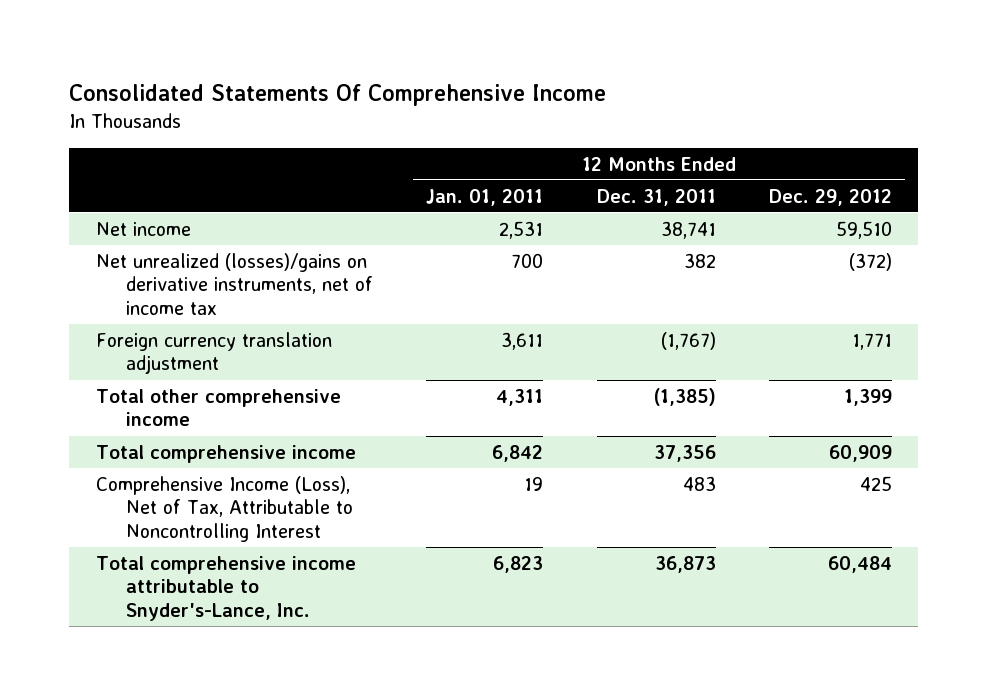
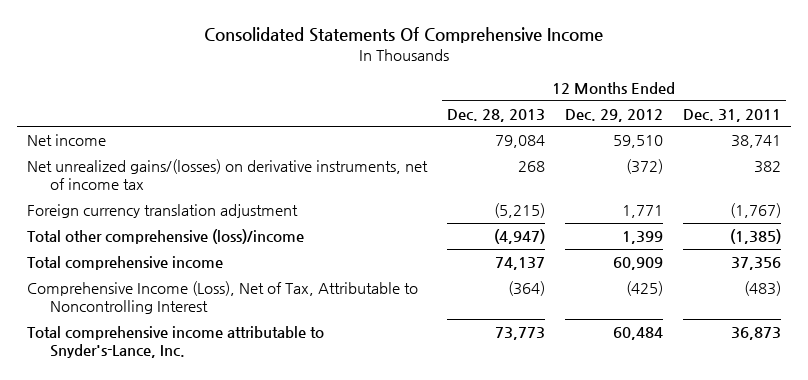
- | 12 Months Ended Jan. 01, 2011 | 12 Months Ended Dec. 31, 2011 | 12 Months Ended Dec. 29, 2012
+ | 12 Months Ended Dec. 28, 2013 | 12 Months Ended Dec. 29, 2012 | 12 Months Ended Dec. 31, 2011
- Net unrealized (losses)/gains on derivative instruments, net of income tax | 700 | 382 | (372)
+ Net unrealized gains/(losses) on derivative instruments, net of income tax | 268 | (372) | 382
- Total other comprehensive income | 4,311 | (1,385) | 1,399
+ Total other comprehensive (loss)/income | (4,947) | 1,399 | (1,385)
- Comprehensive Income (Loss), Net of Tax, Attributable to Noncontrolling Interest | 19 | 483 | 425
+ Comprehensive Income (Loss), Net of Tax, Attributable to Noncontrolling Interest | (364) | (425) | (483)

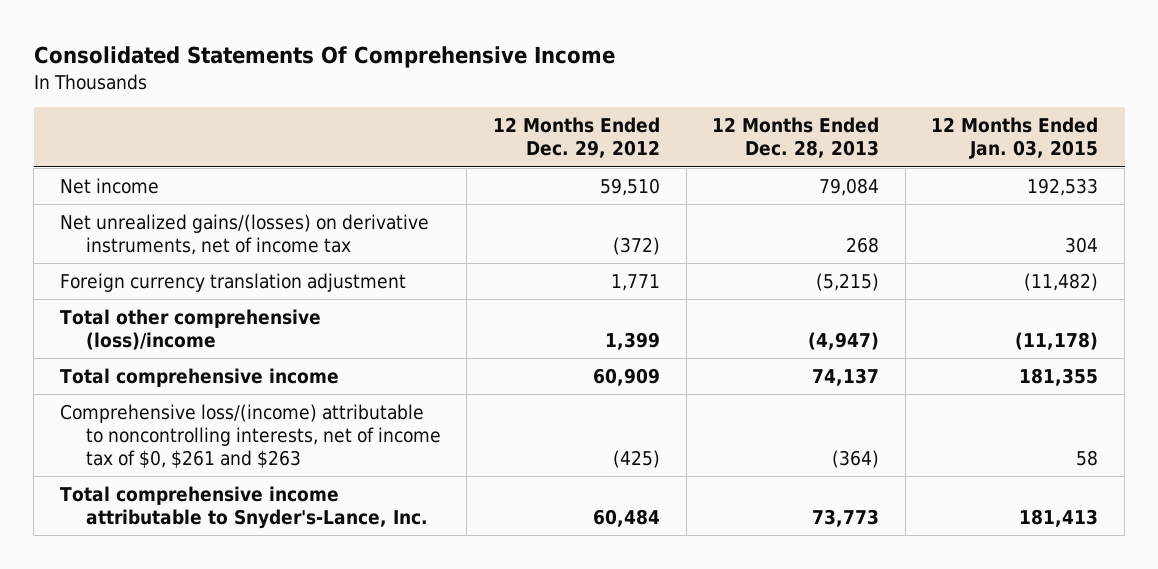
- | 12 Months Ended Dec. 28, 2013 | 12 Months Ended Dec. 29, 2012 | 12 Months Ended Dec. 31, 2011
+ | 12 Months Ended Dec. 29, 2012 | 12 Months Ended Dec. 28, 2013 | 12 Months Ended Jan. 03, 2015
- Comprehensive Income (Loss), Net of Tax, Attributable to Noncontrolling Interest | (364) | (425) | (483)
+ Comprehensive loss/(income) attributable to noncontrolling interests, net of income tax of $0, $261 and $263 | (425) | (364) | 58

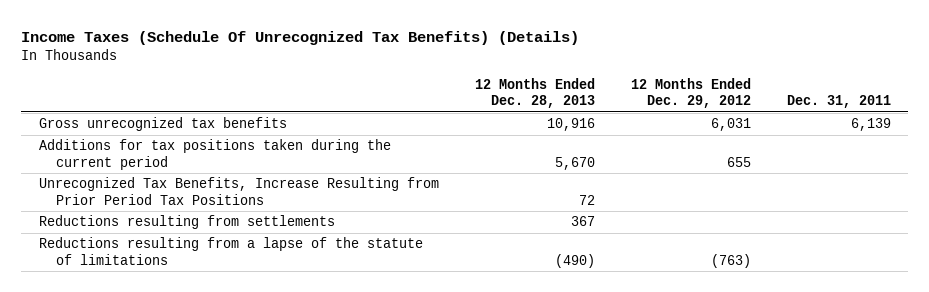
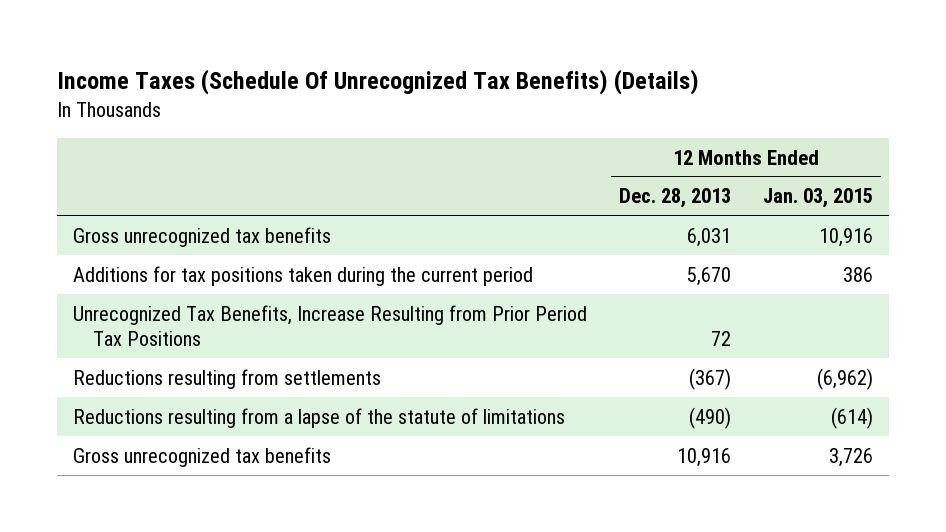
- | 12 Months Ended Dec. 28, 2013 | 12 Months Ended Dec. 29, 2012 | Dec. 31, 2011
+ | 12 Months Ended Dec. 28, 2013 | 12 Months Ended Jan. 03, 2015
+ Gross unrecognized tax benefits | 6,031 | 10,916
- Reductions resulting from settlements | 367 | |
+ Reductions resulting from settlements | (367) | (6,962)
moved down: Gross unrecognized tax benefits | 10,916 | 3,726

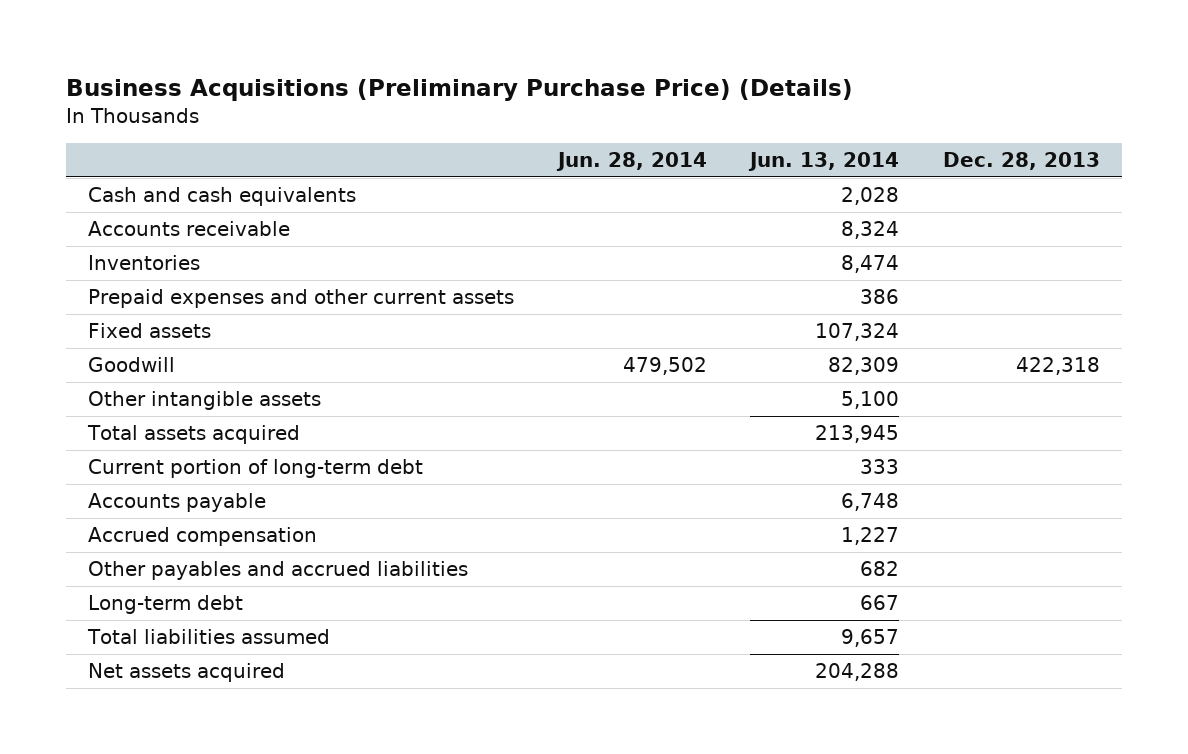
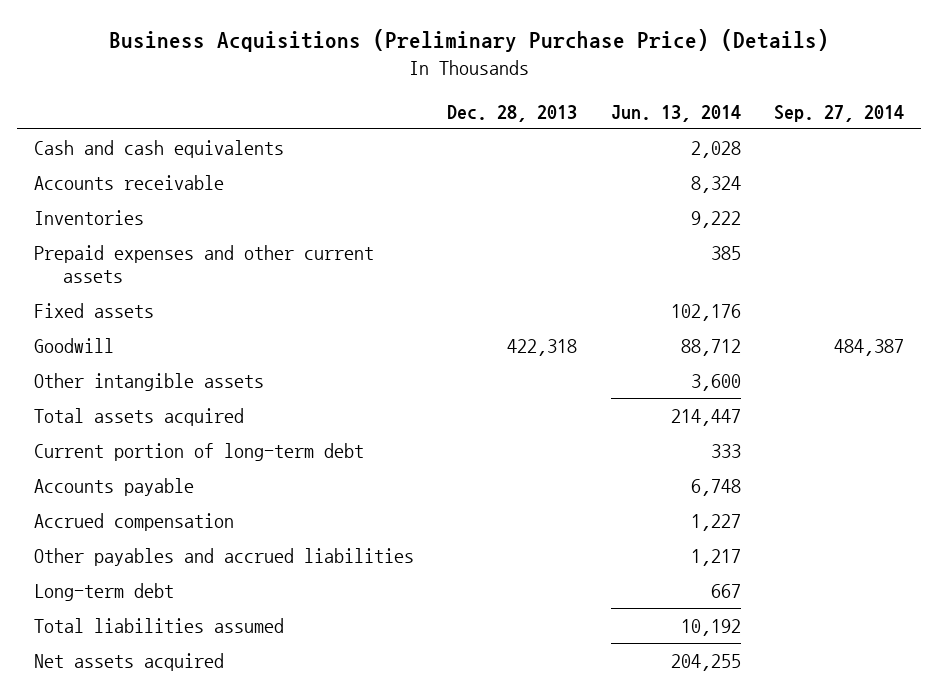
- | Jun. 28, 2014 | Jun. 13, 2014 | Dec. 28, 2013
+ | Dec. 28, 2013 | Jun. 13, 2014 | Sep. 27, 2014
- Inventories | | 8,474 |
- Prepaid expenses and other current assets | | 386 |
- Fixed assets | | 107,324 |
- Goodwill | 479,502 | 82,309 | 422,318
- Other intangible assets | | 5,100 |
- Total assets acquired | | 213,945 |
+ Inventories | | 9,222 |
+ Prepaid expenses and other current assets | | 385 |
+ Fixed assets | | 102,176 |
+ Goodwill | 422,318 | 88,712 | 484,387
+ Other intangible assets | | 3,600 |
+ Total assets acquired | | 214,447 |
- Other payables and accrued liabilities | | 682 |
+ Other payables and accrued liabilities | | 1,217 |
- Total liabilities assumed | | 9,657 |
- Net assets acquired | | 204,288 |
+ Total liabilities assumed | | 10,192 |
+ Net assets acquired | | 204,255 |

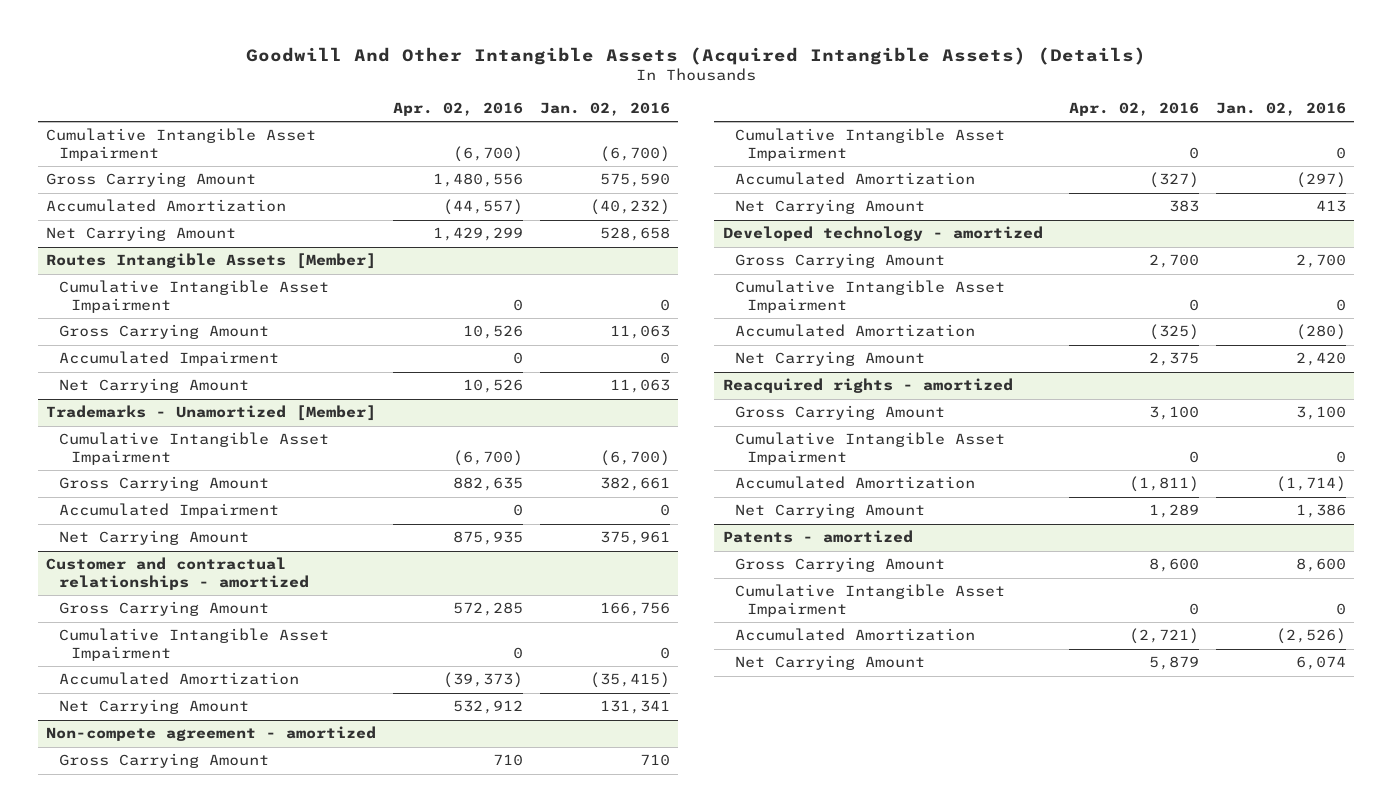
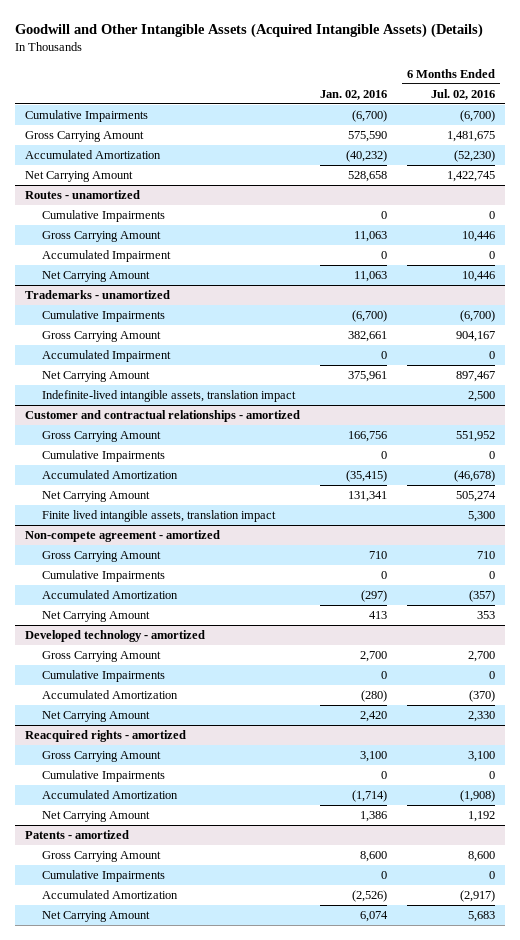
- Goodwill And Other Intangible Assets (Acquired Intangible Assets) (Details)
+ Goodwill and Other Intangible Assets (Acquired Intangible Assets) (Details)
- | Apr. 02, 2016 | Jan. 02, 2016
+ | Jan. 02, 2016 | 6 Months Ended Jul. 02, 2016
- Cumulative Intangible Asset Impairment | (6,700) | (6,700)
+ Cumulative Impairments | (6,700) | (6,700)
- Routes Intangible Assets [Member]
- Cumulative Intangible Asset Impairment | 0 | 0
+ Routes - unamortized
+ Cumulative Impairments | 0 | 0
- Trademarks - Unamortized [Member]
- Cumulative Intangible Asset Impairment | (6,700) | (6,700)
+ Trademarks - unamortized
+ Cumulative Impairments | (6,700) | (6,700)
+ Indefinite-lived intangible assets, translation impact | | 2,500
@ Customer and contractual relationships - amortized
- Cumulative Intangible Asset Impairment | 0 | 0
+ Cumulative Impairments | 0 | 0
+ Finite lived intangible assets, translation impact | | 5,300
@ Non-compete agreement - amortized
- Cumulative Intangible Asset Impairment | 0 | 0
+ Cumulative Impairments | 0 | 0
@ Developed technology - amortized
- Cumulative Intangible Asset Impairment | 0 | 0
+ Cumulative Impairments | 0 | 0
@ Reacquired rights - amortized
- Cumulative Intangible Asset Impairment | 0 | 0
+ Cumulative Impairments | 0 | 0
@ Patents - amortized
- Cumulative Intangible Asset Impairment | 0 | 0
+ Cumulative Impairments | 0 | 0

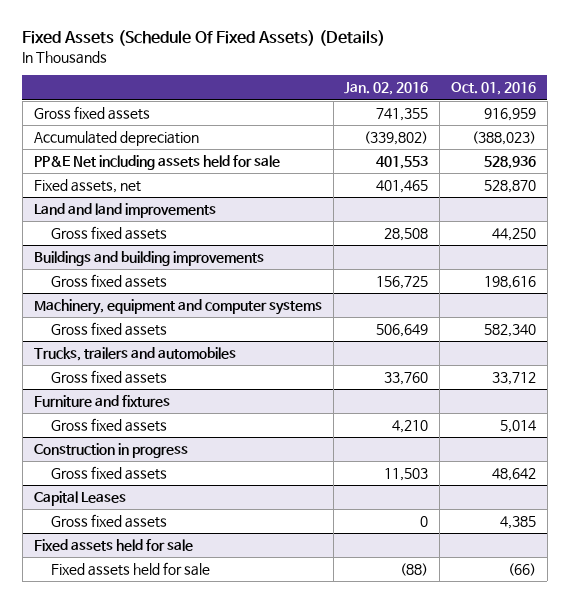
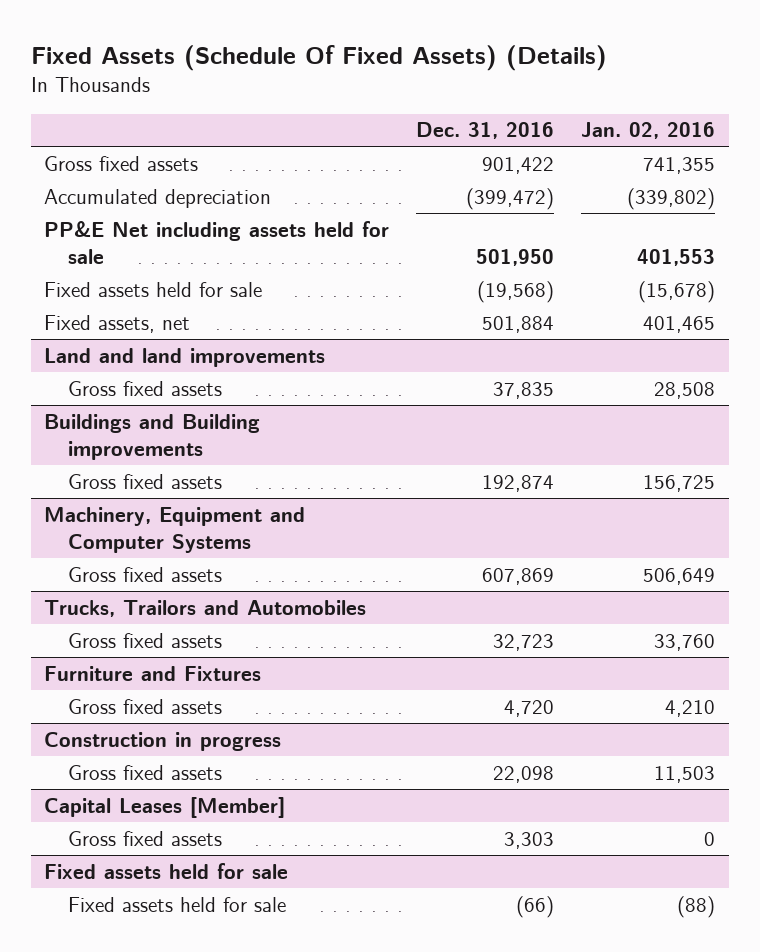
- | Jan. 02, 2016 | Oct. 01, 2016
+ | Dec. 31, 2016 | Jan. 02, 2016
+ Fixed assets held for sale | (19,568) | (15,678)
- Buildings and building improvements
+ Buildings and Building improvements
- Machinery, equipment and computer systems
+ Machinery, Equipment and Computer Systems
- Trucks, trailers and automobiles
+ Trucks, Trailors and Automobiles
- Furniture and fixtures
+ Furniture and Fixtures
- Capital Leases
+ Capital Leases [Member]

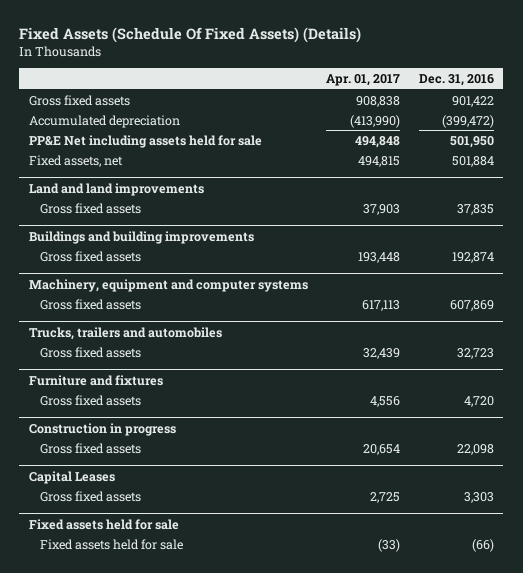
- | Dec. 31, 2016 | Jan. 02, 2016
+ | Apr. 01, 2017 | Dec. 31, 2016
- Fixed assets held for sale | (19,568) | (15,678)
- Buildings and Building improvements
+ Buildings and building improvements
- Machinery, Equipment and Computer Systems
+ Machinery, equipment and computer systems
- Trucks, Trailors and Automobiles
+ Trucks, trailers and automobiles
- Furniture and Fixtures
+ Furniture and fixtures
- Capital Leases [Member]
+ Capital Leases

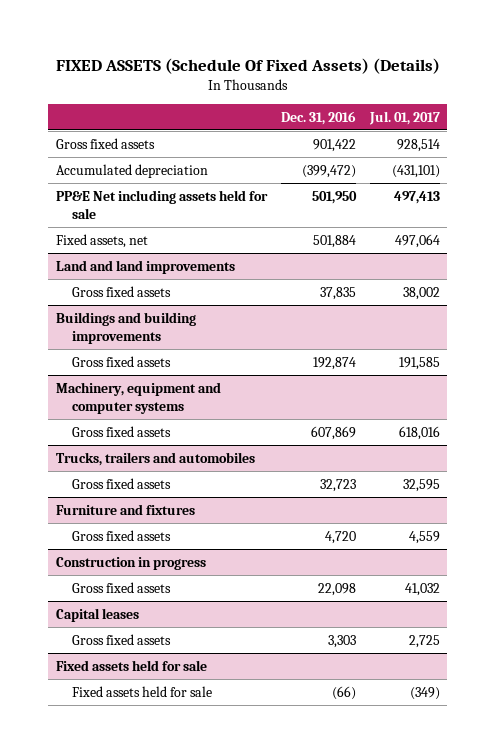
- Fixed Assets (Schedule Of Fixed Assets) (Details)
+ FIXED ASSETS (Schedule Of Fixed Assets) (Details)
- | Apr. 01, 2017 | Dec. 31, 2016
+ | Dec. 31, 2016 | Jul. 01, 2017
- Capital Leases
+ Capital leases

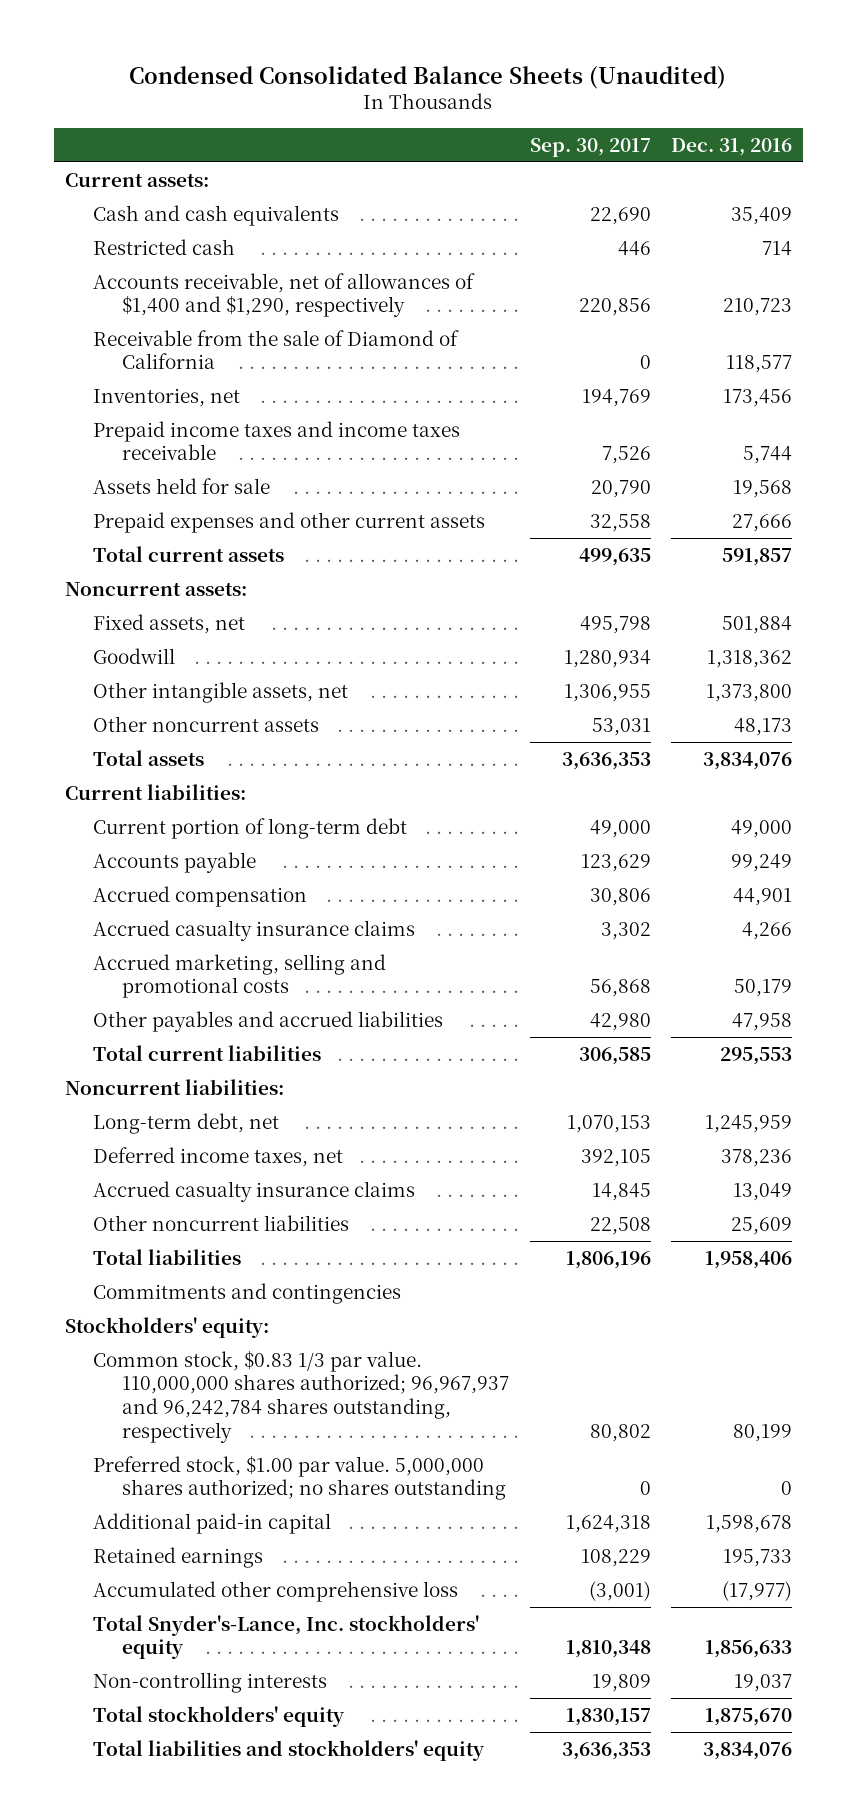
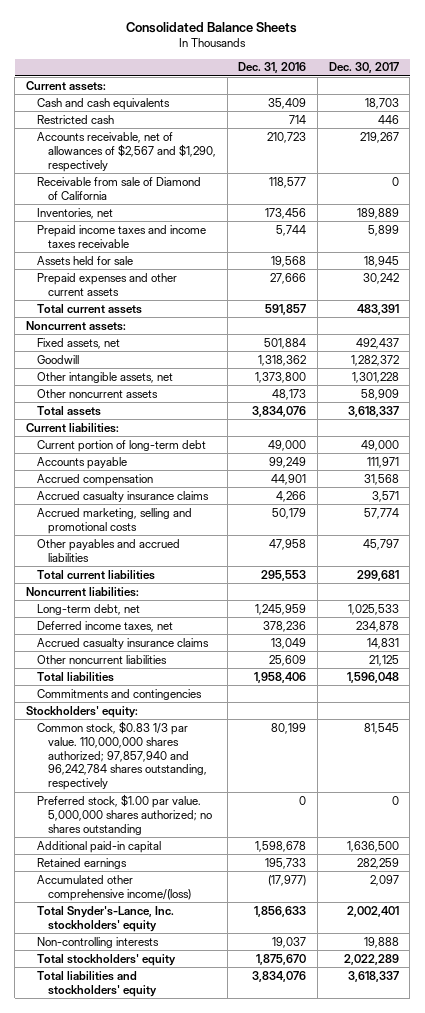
- Condensed Consolidated Balance Sheets (Unaudited)
+ Consolidated Balance Sheets
- | Sep. 30, 2017 | Dec. 31, 2016
+ | Dec. 31, 2016 | Dec. 30, 2017
- Accounts receivable, net of allowances of $1,400 and $1,290, respectively | 220,856 | 210,723
- Receivable from the sale of Diamond of California | 0 | 118,577
+ Accounts receivable, net of allowances of $2,567 and $1,290, respectively | 210,723 | 219,267
+ Receivable from sale of Diamond of California | 118,577 | 0
- Common stock, $0.83 1/3 par value. 110,000,000 shares authorized; 96,967,937 and 96,242,784 shares outstanding, respectively | 80,802 | 80,199
+ Common stock, $0.83 1/3 par value. 110,000,000 shares authorized; 97,857,940 and 96,242,784 shares outstanding, respectively | 80,199 | 81,545
- Accumulated other comprehensive loss | (3,001) | (17,977)
+ Accumulated other comprehensive income/(loss) | (17,977) | 2,097

